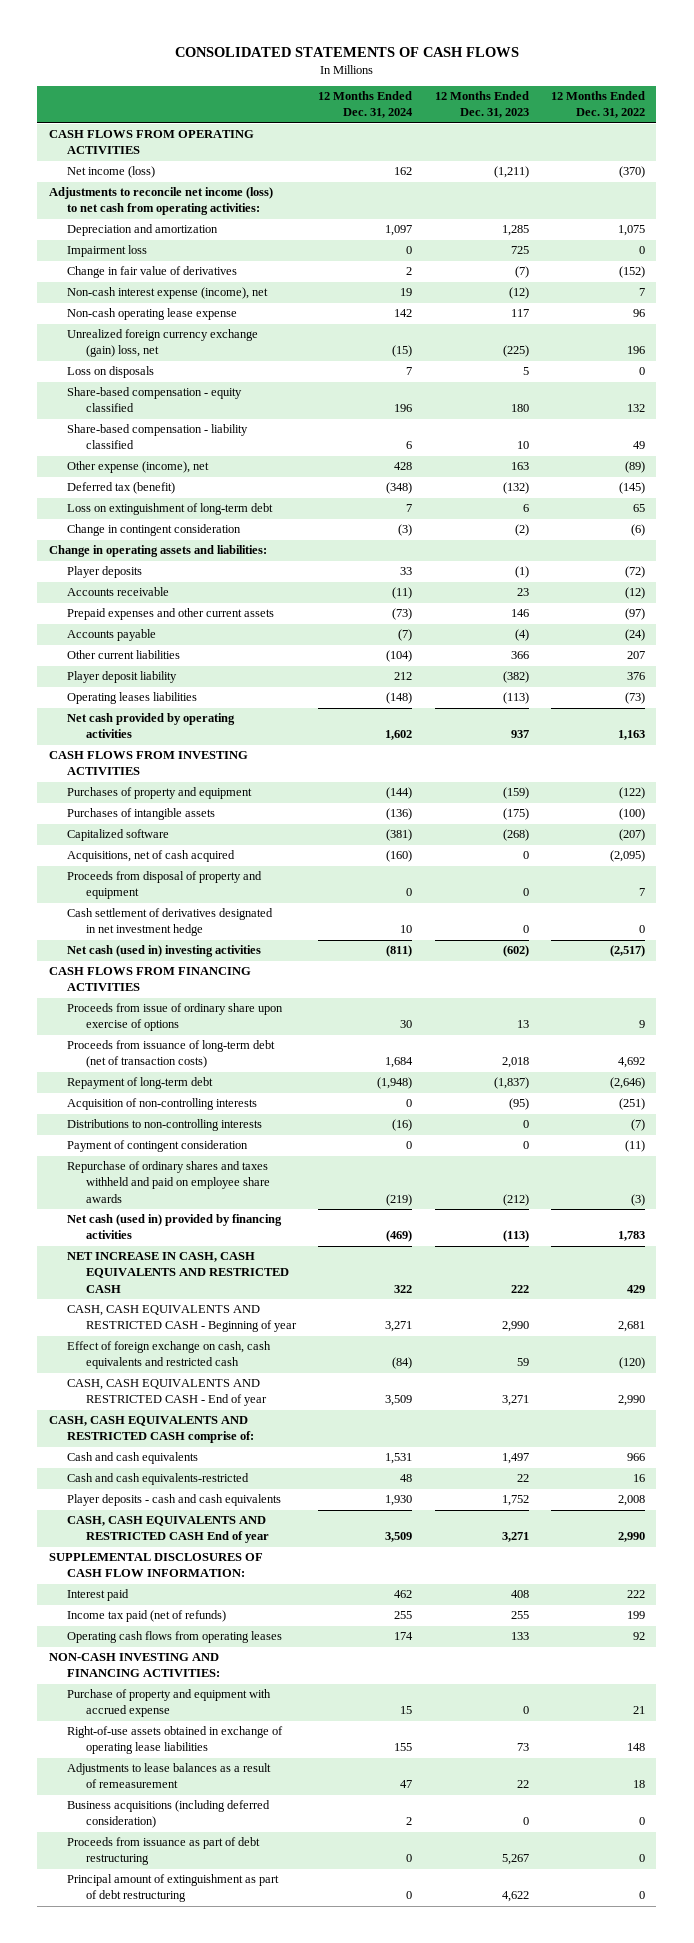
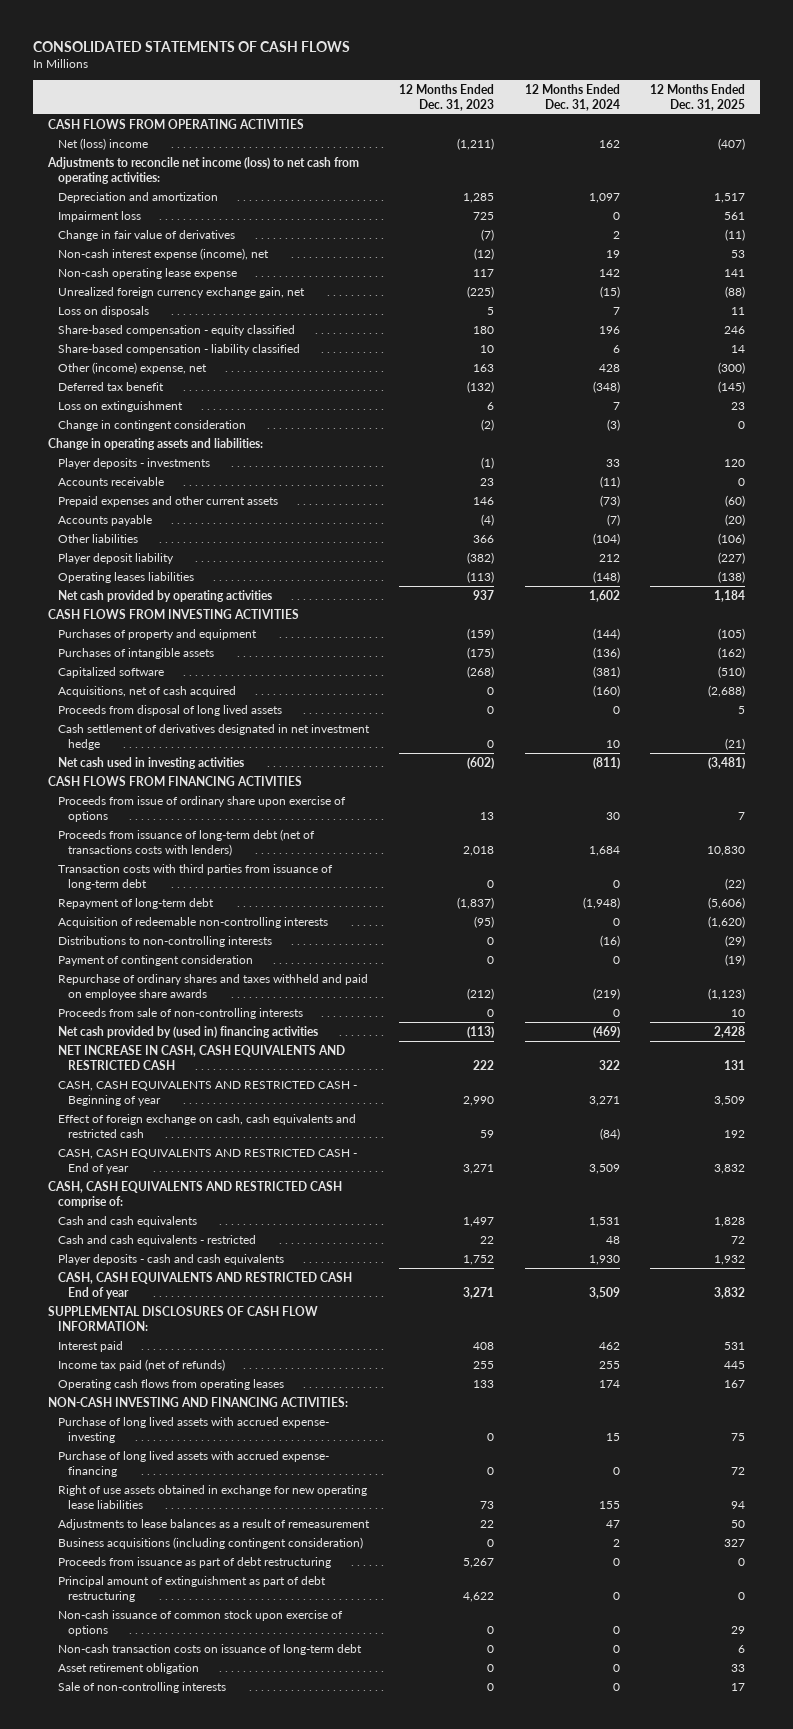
- | 12 Months Ended Dec. 31, 2024 | 12 Months Ended Dec. 31, 2023 | 12 Months Ended Dec. 31, 2022
+ | 12 Months Ended Dec. 31, 2023 | 12 Months Ended Dec. 31, 2024 | 12 Months Ended Dec. 31, 2025
- Net income (loss) | 162 | (1,211) | (370)
+ Net (loss) income | (1,211) | 162 | (407)
- Unrealized foreign currency exchange (gain) loss, net | (15) | (225) | 196
+ Unrealized foreign currency exchange gain, net | (225) | (15) | (88)
- Other expense (income), net | 428 | 163 | (89)
- Deferred tax (benefit) | (348) | (132) | (145)
- Loss on extinguishment of long-term debt | 7 | 6 | 65
+ Other (income) expense, net | 163 | 428 | (300)
+ Deferred tax benefit | (132) | (348) | (145)
+ Loss on extinguishment | 6 | 7 | 23
- Player deposits | 33 | (1) | (72)
+ Player deposits - investments | (1) | 33 | 120
- Other current liabilities | (104) | 366 | 207
+ Other liabilities | 366 | (104) | (106)
- Proceeds from disposal of property and equipment | 0 | 0 | 7
+ Proceeds from disposal of long lived assets | 0 | 0 | 5
- Net cash (used in) investing activities | (811) | (602) | (2,517)
+ Net cash used in investing activities | (602) | (811) | (3,481)
- Proceeds from issuance of long-term debt (net of transaction costs) | 1,684 | 2,018 | 4,692
+ Proceeds from issuance of long-term debt (net of transactions costs with lenders) | 2,018 | 1,684 | 10,830
+ Transaction costs with third parties from issuance of long-term debt | 0 | 0 | (22)
- Acquisition of non-controlling interests | 0 | (95) | (251)
+ Acquisition of redeemable non-controlling interests | (95) | 0 | (1,620)
- Net cash (used in) provided by financing activities | (469) | (113) | 1,783
+ Proceeds from sale of non-controlling interests | 0 | 0 | 10
+ Net cash provided by (used in) financing activities | (113) | (469) | 2,428
- Cash and cash equivalents-restricted | 48 | 22 | 16
+ Cash and cash equivalents - restricted | 22 | 48 | 72
- Purchase of property and equipment with accrued expense | 15 | 0 | 21
- Right-of-use assets obtained in exchange of operating lease liabilities | 155 | 73 | 148
+ Purchase of long lived assets with accrued expense- investing | 0 | 15 | 75
+ Purchase of long lived assets with accrued expense- financing | 0 | 0 | 72
+ Right of use assets obtained in exchange for new operating lease liabilities | 73 | 155 | 94
- Business acquisitions (including deferred consideration) | 2 | 0 | 0
+ Business acquisitions (including contingent consideration) | 0 | 2 | 327
+ Non-cash issuance of common stock upon exercise of options | 0 | 0 | 29
+ Non-cash transaction costs on issuance of long-term debt | 0 | 0 | 6
+ Asset retirement obligation | 0 | 0 | 33
+ Sale of non-controlling interests | 0 | 0 | 17

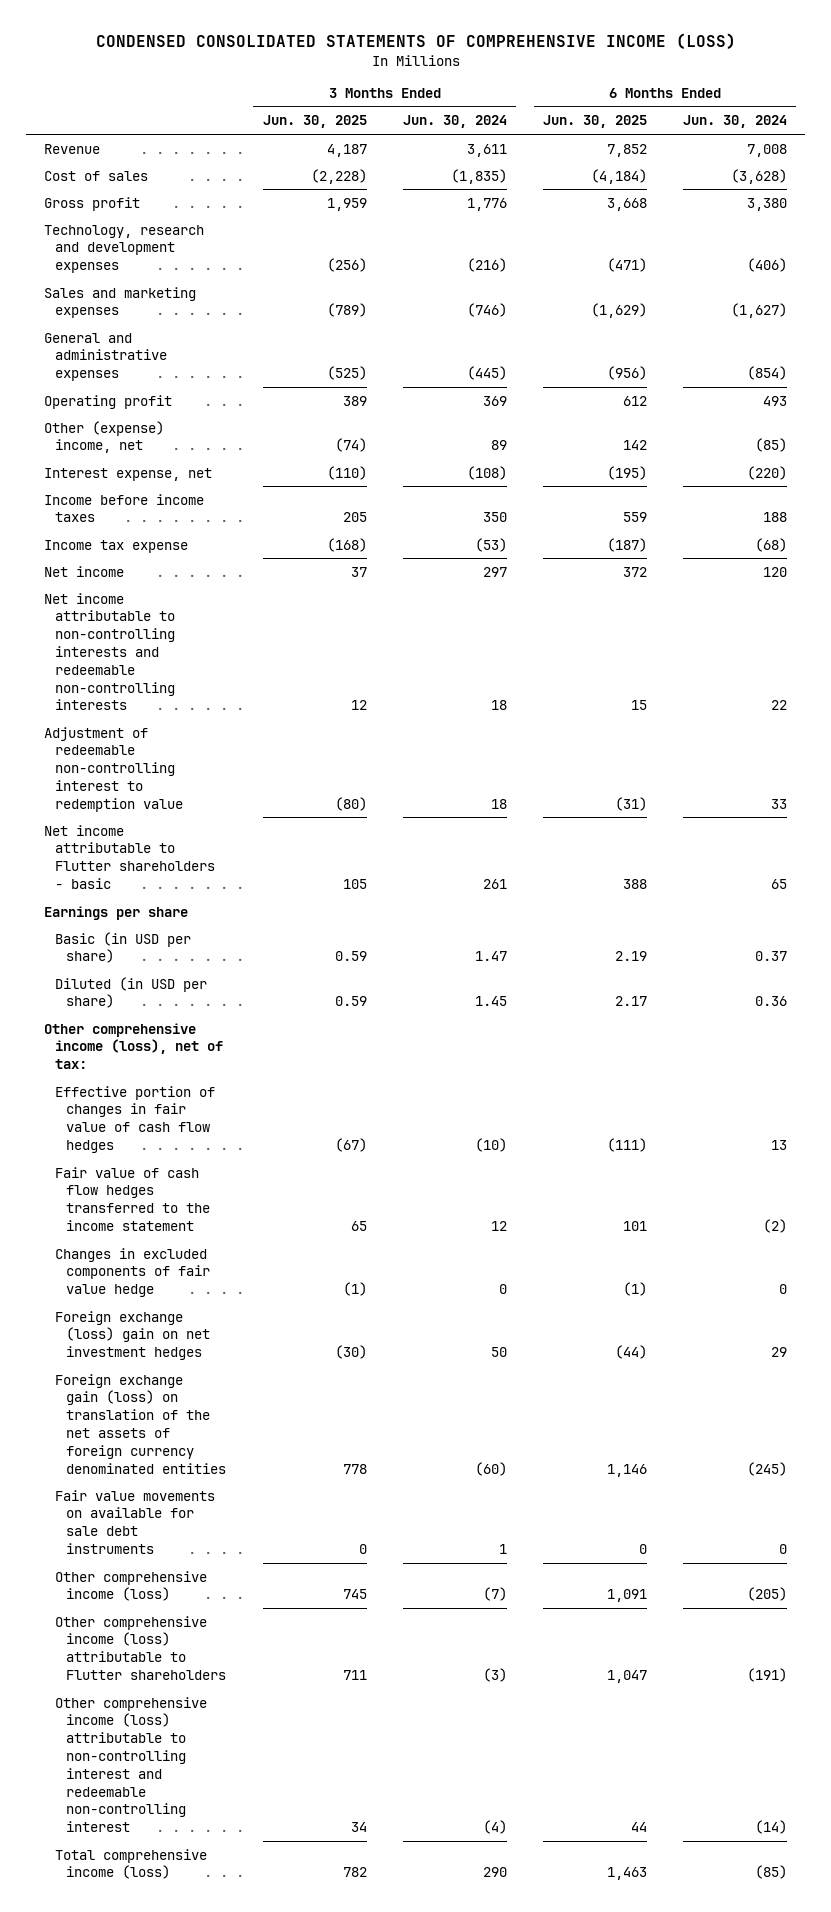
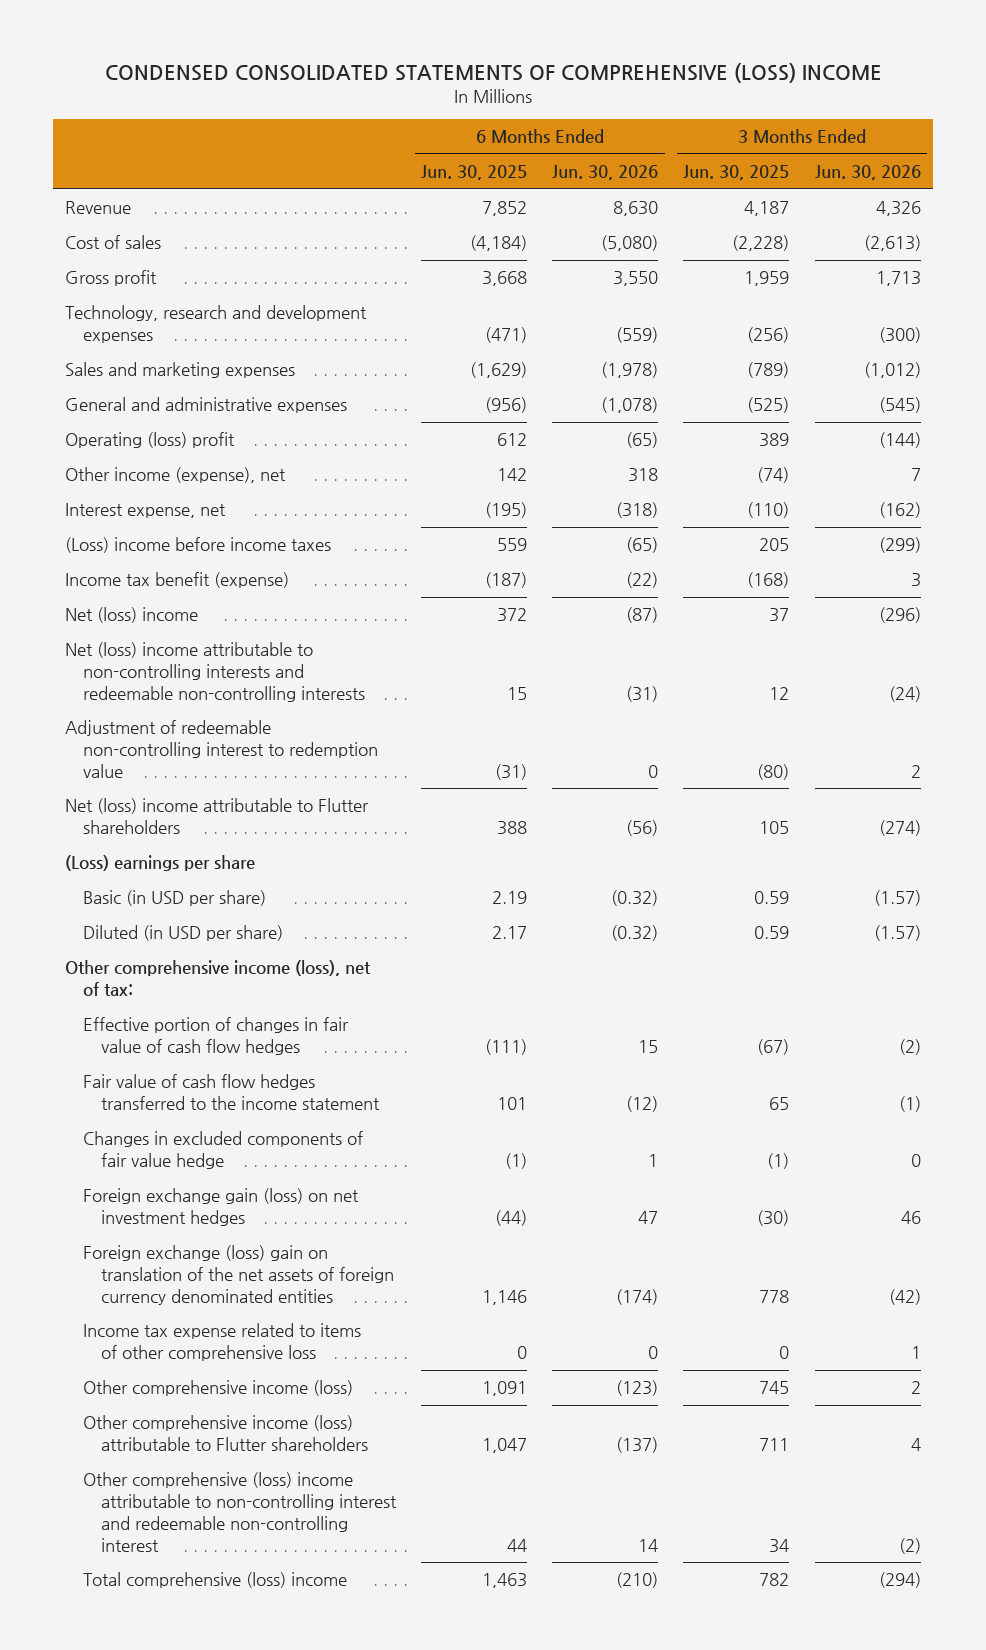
- CONDENSED CONSOLIDATED STATEMENTS OF COMPREHENSIVE INCOME (LOSS)
+ CONDENSED CONSOLIDATED STATEMENTS OF COMPREHENSIVE (LOSS) INCOME
- | 3 Months Ended Jun. 30, 2025 | 3 Months Ended Jun. 30, 2024 | 6 Months Ended Jun. 30, 2025 | 6 Months Ended Jun. 30, 2024
+ | 6 Months Ended Jun. 30, 2025 | 6 Months Ended Jun. 30, 2026 | 3 Months Ended Jun. 30, 2025 | 3 Months Ended Jun. 30, 2026
- Operating profit | 389 | 369 | 612 | 493
- Other (expense) income, net | (74) | 89 | 142 | (85)
+ Operating (loss) profit | 612 | (65) | 389 | (144)
+ Other income (expense), net | 142 | 318 | (74) | 7
- Income before income taxes | 205 | 350 | 559 | 188
- Income tax expense | (168) | (53) | (187) | (68)
- Net income | 37 | 297 | 372 | 120
- Net income attributable to non-controlling interests and redeemable non-controlling interests | 12 | 18 | 15 | 22
+ (Loss) income before income taxes | 559 | (65) | 205 | (299)
+ Income tax benefit (expense) | (187) | (22) | (168) | 3
+ Net (loss) income | 372 | (87) | 37 | (296)
+ Net (loss) income attributable to non-controlling interests and redeemable non-controlling interests | 15 | (31) | 12 | (24)
- Net income attributable to Flutter shareholders - basic | 105 | 261 | 388 | 65
- Earnings per share
+ Net (loss) income attributable to Flutter shareholders | 388 | (56) | 105 | (274)
+ (Loss) earnings per share
- Foreign exchange (loss) gain on net investment hedges | (30) | 50 | (44) | 29
- Foreign exchange gain (loss) on translation of the net assets of foreign currency denominated entities | 778 | (60) | 1,146 | (245)
- Fair value movements on available for sale debt instruments | 0 | 1 | 0 | 0
+ Foreign exchange gain (loss) on net investment hedges | (44) | 47 | (30) | 46
+ Foreign exchange (loss) gain on translation of the net assets of foreign currency denominated entities | 1,146 | (174) | 778 | (42)
+ Income tax expense related to items of other comprehensive loss | 0 | 0 | 0 | 1
- Other comprehensive income (loss) attributable to non-controlling interest and redeemable non-controlling interest | 34 | (4) | 44 | (14)
- Total comprehensive income (loss) | 782 | 290 | 1,463 | (85)
+ Other comprehensive (loss) income attributable to non-controlling interest and redeemable non-controlling interest | 44 | 14 | 34 | (2)
+ Total comprehensive (loss) income | 1,463 | (210) | 782 | (294)

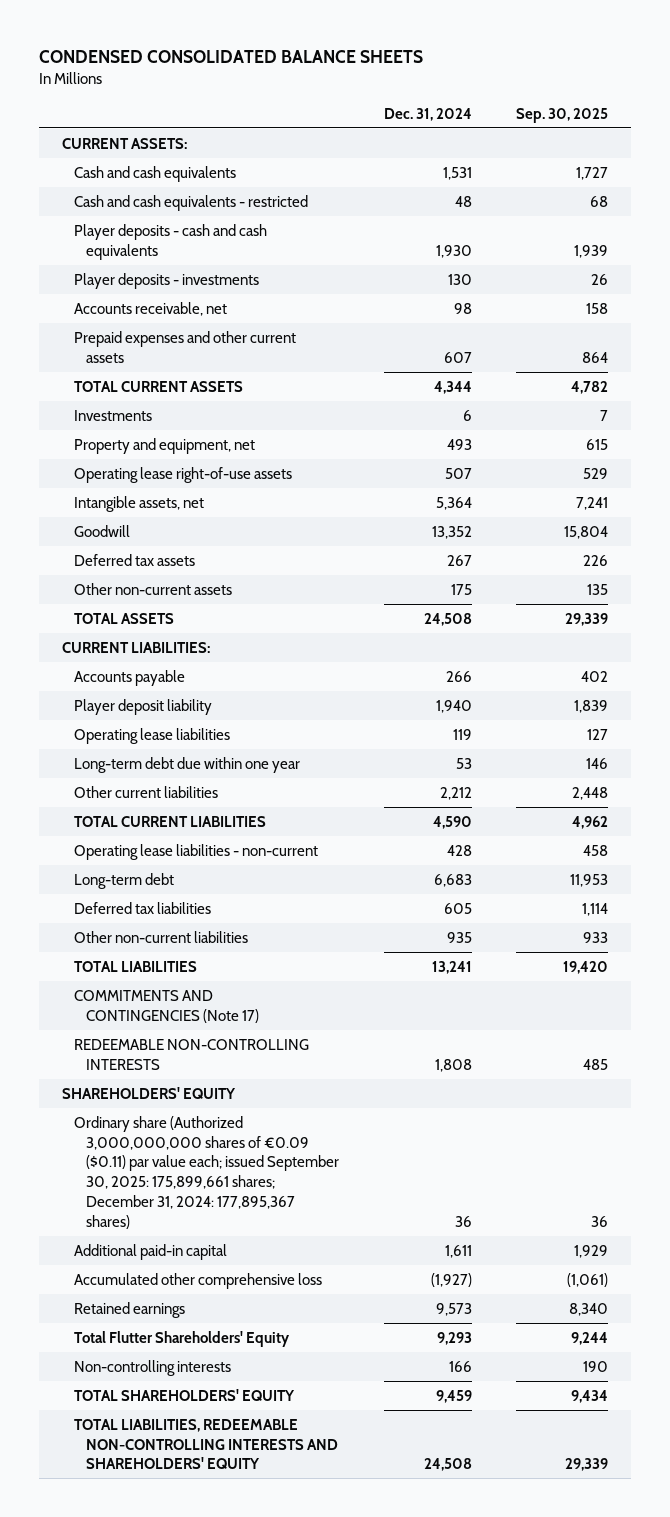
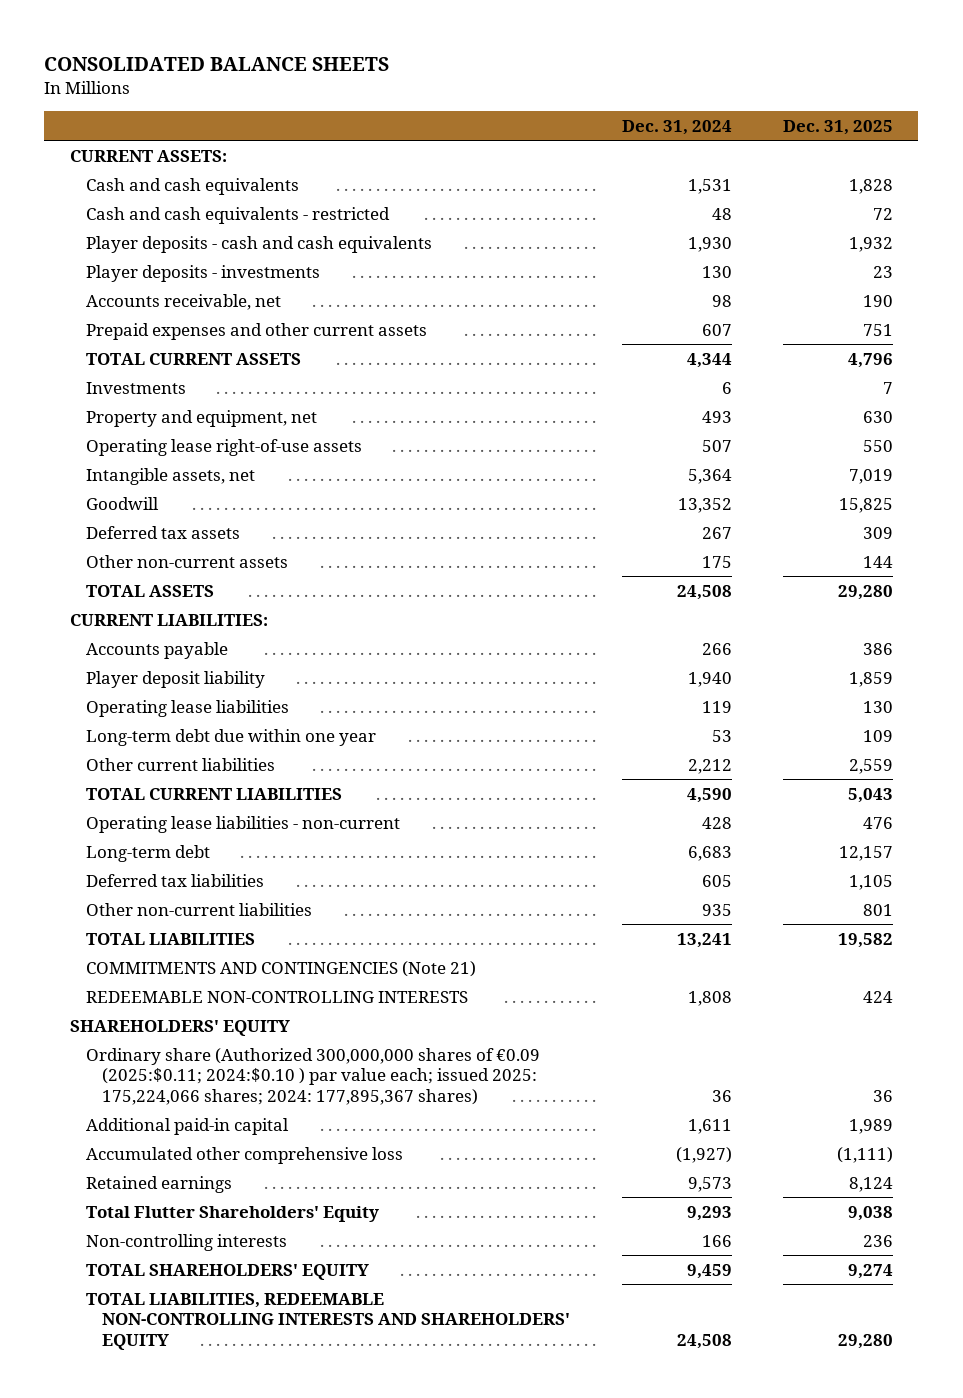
- CONDENSED CONSOLIDATED BALANCE SHEETS
+ CONSOLIDATED BALANCE SHEETS
- | Dec. 31, 2024 | Sep. 30, 2025
+ | Dec. 31, 2024 | Dec. 31, 2025
- COMMITMENTS AND CONTINGENCIES (Note 17)
+ COMMITMENTS AND CONTINGENCIES (Note 21)
- Ordinary share (Authorized 3,000,000,000 shares of €0.09 ($0.11) par value each; issued September 30, 2025: 175,899,661 shares; December 31, 2024: 177,895,367 shares) | 36 | 36
+ Ordinary share (Authorized 300,000,000 shares of €0.09 (2025:$0.11; 2024:$0.10 ) par value each; issued 2025: 175,224,066 shares; 2024: 177,895,367 shares) | 36 | 36

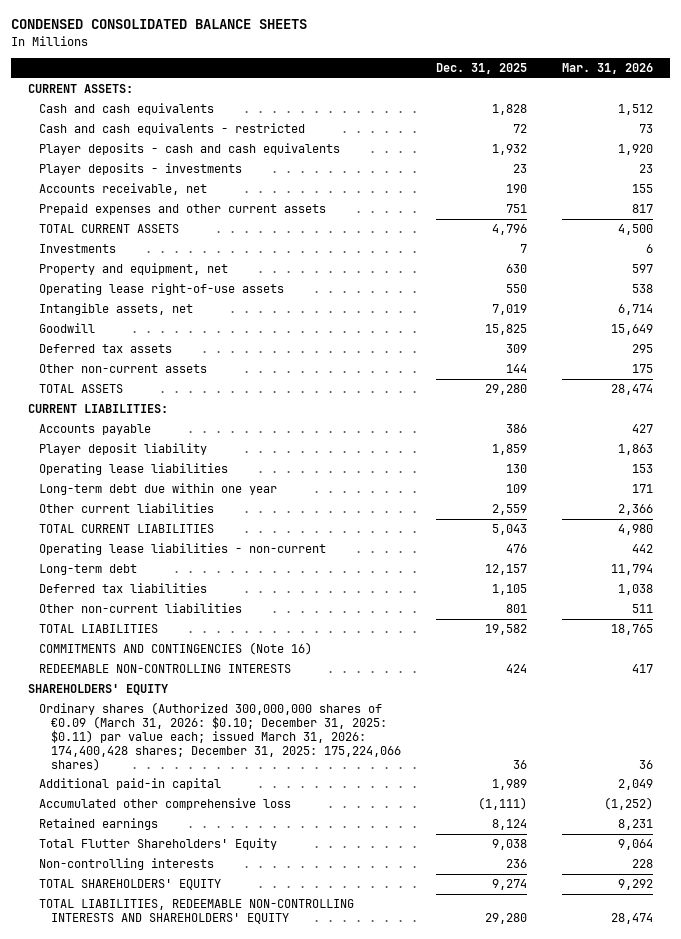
- CONSOLIDATED BALANCE SHEETS
+ CONDENSED CONSOLIDATED BALANCE SHEETS
- | Dec. 31, 2024 | Dec. 31, 2025
+ | Dec. 31, 2025 | Mar. 31, 2026
- COMMITMENTS AND CONTINGENCIES (Note 21)
+ COMMITMENTS AND CONTINGENCIES (Note 16)
- Ordinary share (Authorized 300,000,000 shares of €0.09 (2025:$0.11; 2024:$0.10 ) par value each; issued 2025: 175,224,066 shares; 2024: 177,895,367 shares) | 36 | 36
+ Ordinary shares (Authorized 300,000,000 shares of €0.09 (March 31, 2026: $0.10; December 31, 2025: $0.11) par value each; issued March 31, 2026: 174,400,428 shares; December 31, 2025: 175,224,066 shares) | 36 | 36

